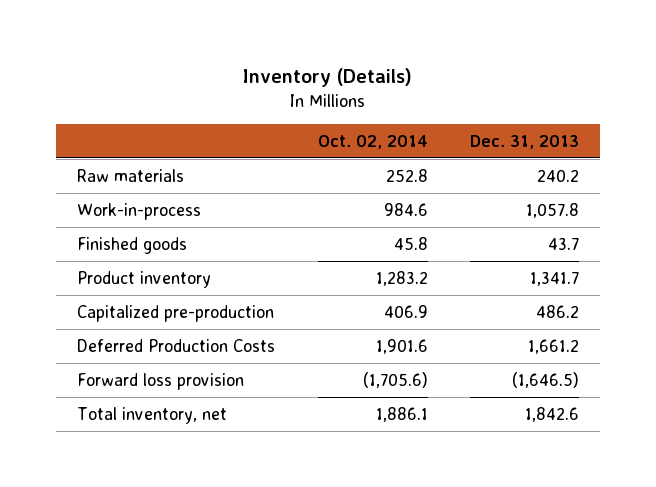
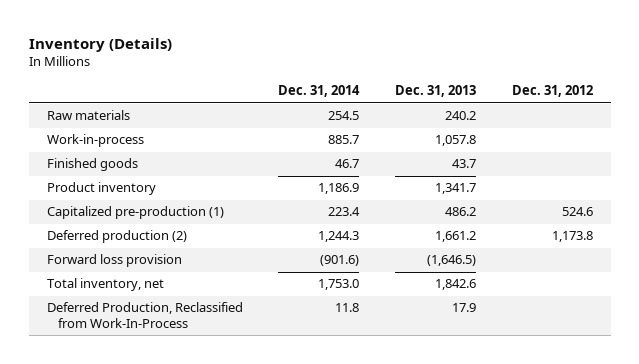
- | Oct. 02, 2014 | Dec. 31, 2013
+ | Dec. 31, 2014 | Dec. 31, 2013 | Dec. 31, 2012
- Capitalized pre-production | 406.9 | 486.2
- Deferred Production Costs | 1,901.6 | 1,661.2
+ Capitalized pre-production (1) | 223.4 | 486.2 | 524.6
+ Deferred production (2) | 1,244.3 | 1,661.2 | 1,173.8
+ Deferred Production, Reclassified from Work-In-Process | 11.8 | 17.9 |

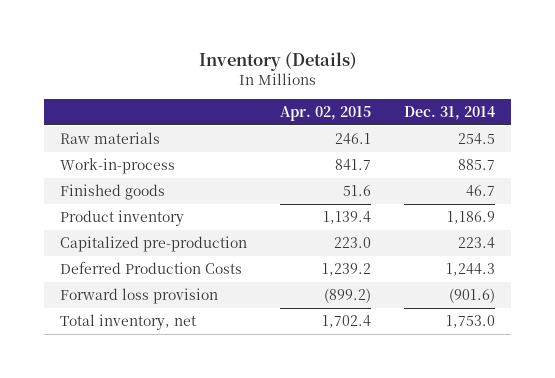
- | Dec. 31, 2014 | Dec. 31, 2013 | Dec. 31, 2012
+ | Apr. 02, 2015 | Dec. 31, 2014
- Capitalized pre-production (1) | 223.4 | 486.2 | 524.6
- Deferred production (2) | 1,244.3 | 1,661.2 | 1,173.8
+ Capitalized pre-production | 223.0 | 223.4
+ Deferred Production Costs | 1,239.2 | 1,244.3
- Deferred Production, Reclassified from Work-In-Process | 11.8 | 17.9 |

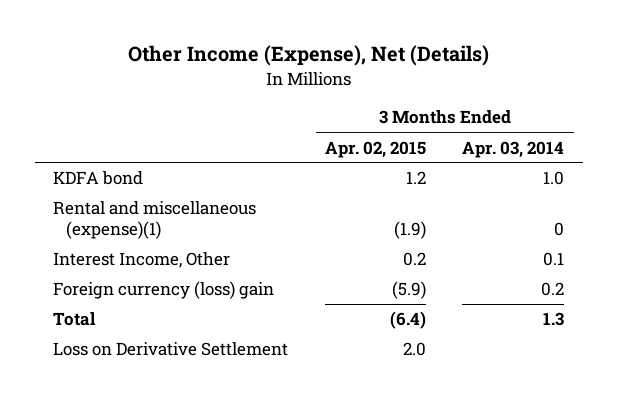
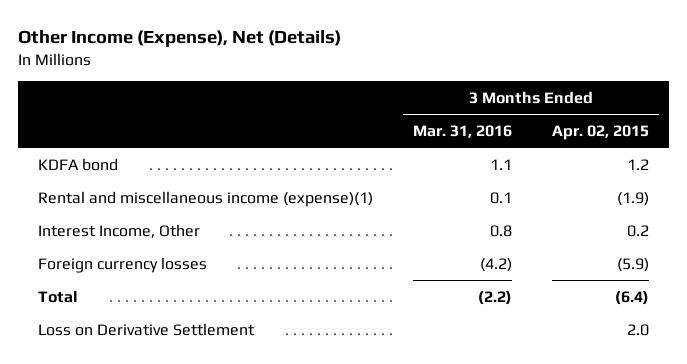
- | 3 Months Ended Apr. 02, 2015 | 3 Months Ended Apr. 03, 2014
+ | 3 Months Ended Mar. 31, 2016 | 3 Months Ended Apr. 02, 2015
- Rental and miscellaneous (expense)(1) | (1.9) | 0
+ Rental and miscellaneous income (expense)(1) | 0.1 | (1.9)
- Foreign currency (loss) gain | (5.9) | 0.2
+ Foreign currency losses | (4.2) | (5.9)

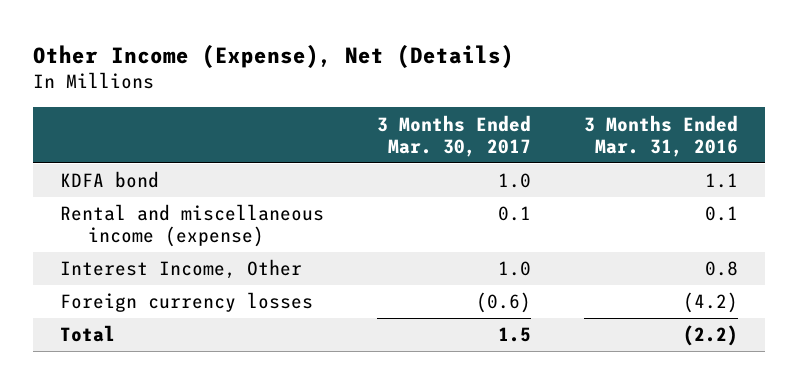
- | 3 Months Ended Mar. 31, 2016 | 3 Months Ended Apr. 02, 2015
+ | 3 Months Ended Mar. 30, 2017 | 3 Months Ended Mar. 31, 2016
- Rental and miscellaneous income (expense)(1) | 0.1 | (1.9)
+ Rental and miscellaneous income (expense) | 0.1 | 0.1
- Loss on Derivative Settlement | | 2.0

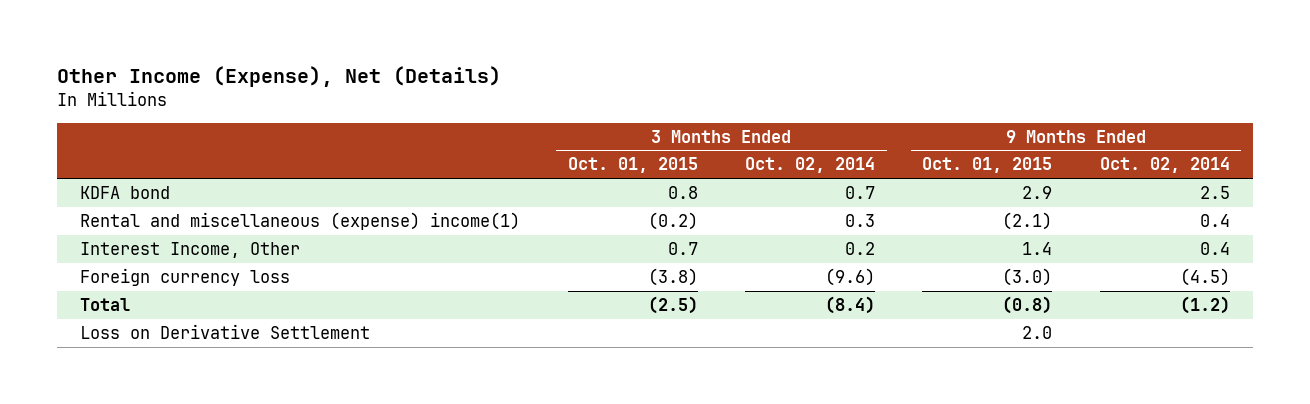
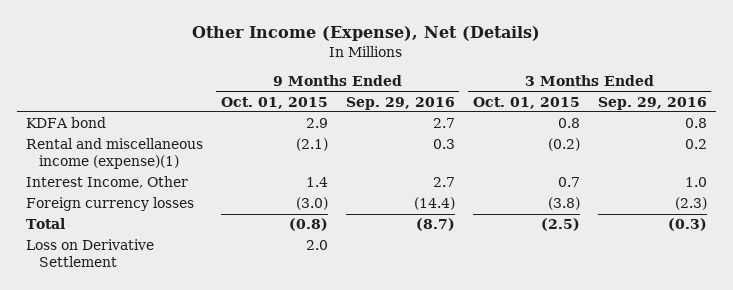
- | 3 Months Ended Oct. 01, 2015 | 3 Months Ended Oct. 02, 2014 | 9 Months Ended Oct. 01, 2015 | 9 Months Ended Oct. 02, 2014
+ | 9 Months Ended Oct. 01, 2015 | 9 Months Ended Sep. 29, 2016 | 3 Months Ended Oct. 01, 2015 | 3 Months Ended Sep. 29, 2016
- Rental and miscellaneous (expense) income(1) | (0.2) | 0.3 | (2.1) | 0.4
+ Rental and miscellaneous income (expense)(1) | (2.1) | 0.3 | (0.2) | 0.2
- Foreign currency loss | (3.8) | (9.6) | (3.0) | (4.5)
+ Foreign currency losses | (3.0) | (14.4) | (3.8) | (2.3)

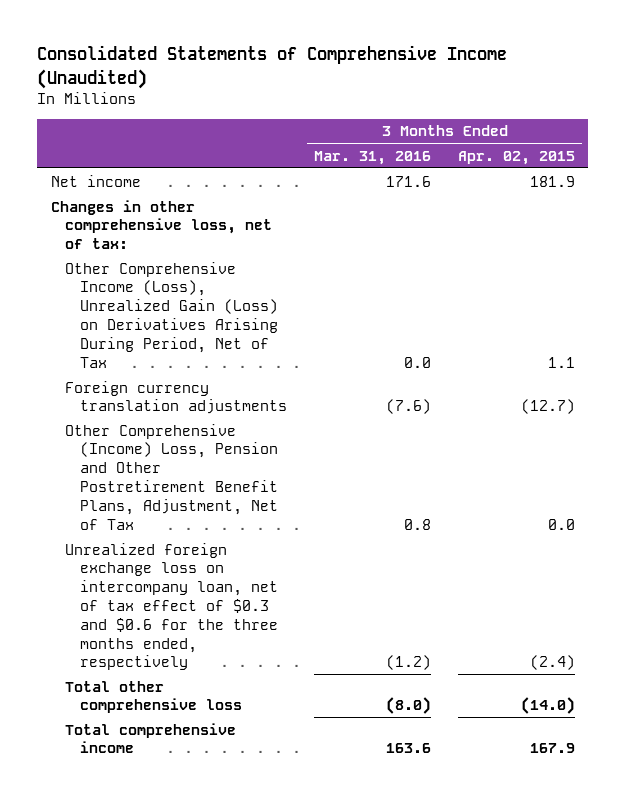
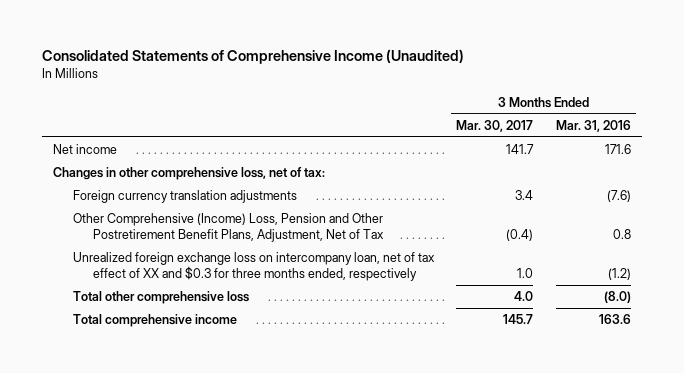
- | 3 Months Ended Mar. 31, 2016 | 3 Months Ended Apr. 02, 2015
+ | 3 Months Ended Mar. 30, 2017 | 3 Months Ended Mar. 31, 2016
- Other Comprehensive Income (Loss), Unrealized Gain (Loss) on Derivatives Arising During Period, Net of Tax | 0.0 | 1.1
- Unrealized foreign exchange loss on intercompany loan, net of tax effect of $0.3 and $0.6 for the three months ended, respectively | (1.2) | (2.4)
+ Unrealized foreign exchange loss on intercompany loan, net of tax effect of XX and $0.3 for three months ended, respectively | 1.0 | (1.2)

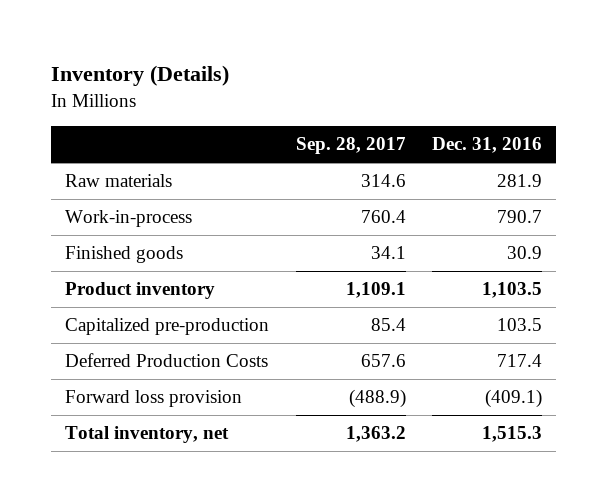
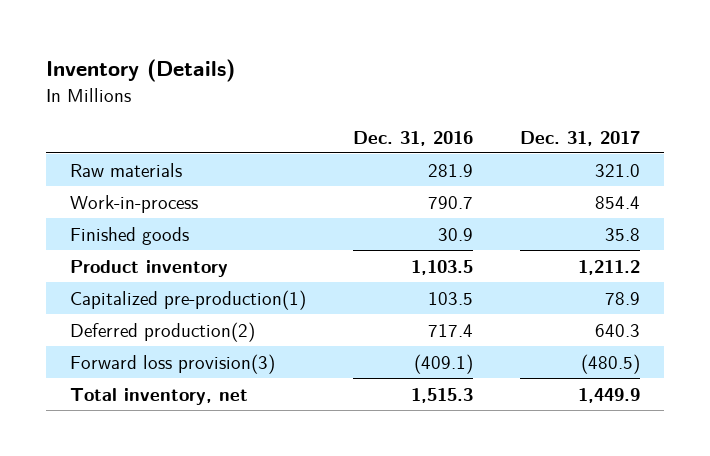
- | Sep. 28, 2017 | Dec. 31, 2016
+ | Dec. 31, 2016 | Dec. 31, 2017
- Capitalized pre-production | 85.4 | 103.5
- Deferred Production Costs | 657.6 | 717.4
- Forward loss provision | (488.9) | (409.1)
+ Capitalized pre-production(1) | 103.5 | 78.9
+ Deferred production(2) | 717.4 | 640.3
+ Forward loss provision(3) | (409.1) | (480.5)

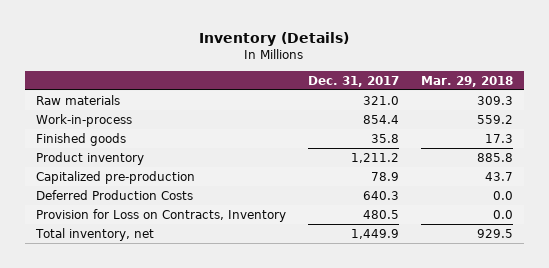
- | Dec. 31, 2016 | Dec. 31, 2017
+ | Dec. 31, 2017 | Mar. 29, 2018
- Capitalized pre-production(1) | 103.5 | 78.9
- Deferred production(2) | 717.4 | 640.3
- Forward loss provision(3) | (409.1) | (480.5)
+ Capitalized pre-production | 78.9 | 43.7
+ Deferred Production Costs | 640.3 | 0.0
+ Provision for Loss on Contracts, Inventory | 480.5 | 0.0

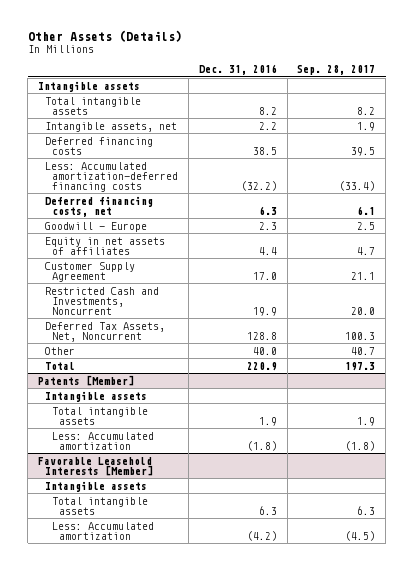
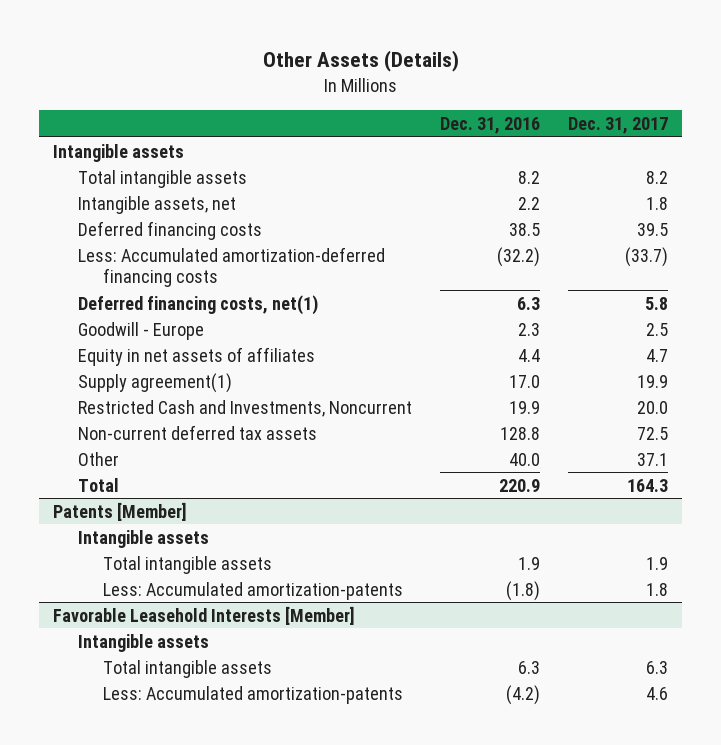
- | Dec. 31, 2016 | Sep. 28, 2017
+ | Dec. 31, 2016 | Dec. 31, 2017
- Deferred financing costs, net | 6.3 | 6.1
+ Deferred financing costs, net(1) | 6.3 | 5.8
- Customer Supply Agreement | 17.0 | 21.1
+ Supply agreement(1) | 17.0 | 19.9
- Deferred Tax Assets, Net, Noncurrent | 128.8 | 100.3
+ Non-current deferred tax assets | 128.8 | 72.5
@ Patents [Member]
- Less: Accumulated amortization | (1.8) | (1.8)
+ Less: Accumulated amortization-patents | (1.8) | 1.8
@ Favorable Leasehold Interests [Member]
- Less: Accumulated amortization | (4.2) | (4.5)
+ Less: Accumulated amortization-patents | (4.2) | 4.6

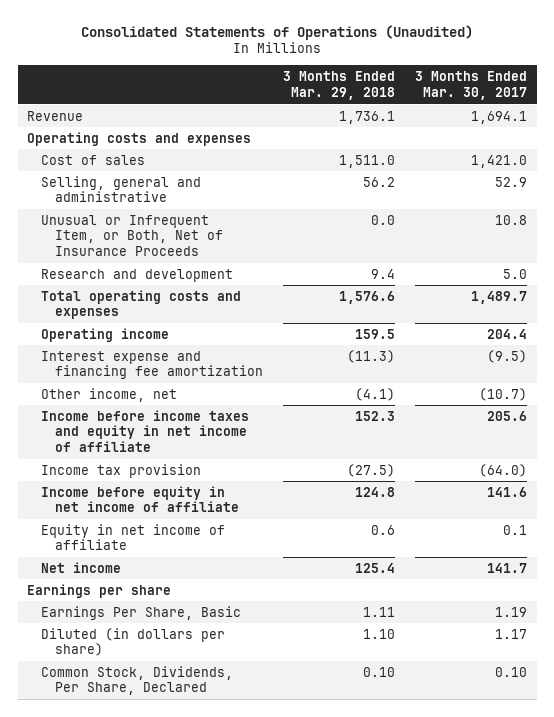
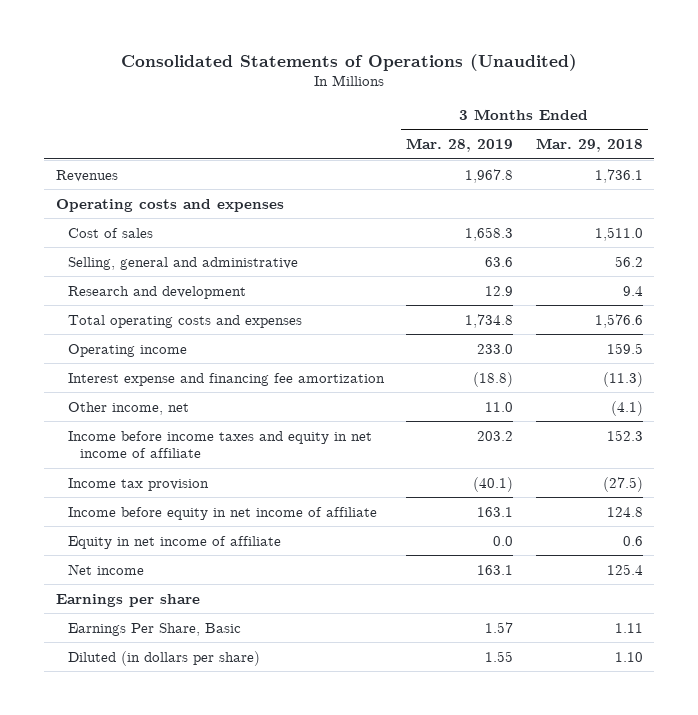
- | 3 Months Ended Mar. 29, 2018 | 3 Months Ended Mar. 30, 2017
+ | 3 Months Ended Mar. 28, 2019 | 3 Months Ended Mar. 29, 2018
- Revenue | 1,736.1 | 1,694.1
+ Revenues | 1,967.8 | 1,736.1
- Unusual or Infrequent Item, or Both, Net of Insurance Proceeds | 0.0 | 10.8
- Common Stock, Dividends, Per Share, Declared | 0.10 | 0.10

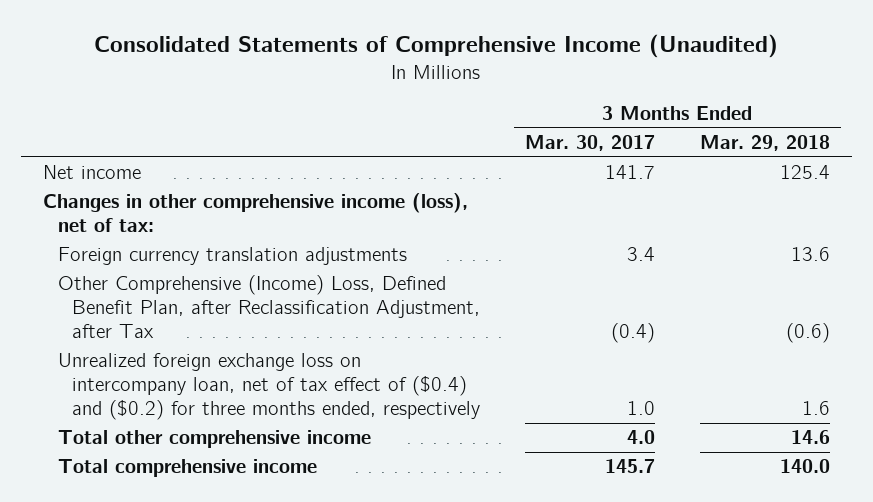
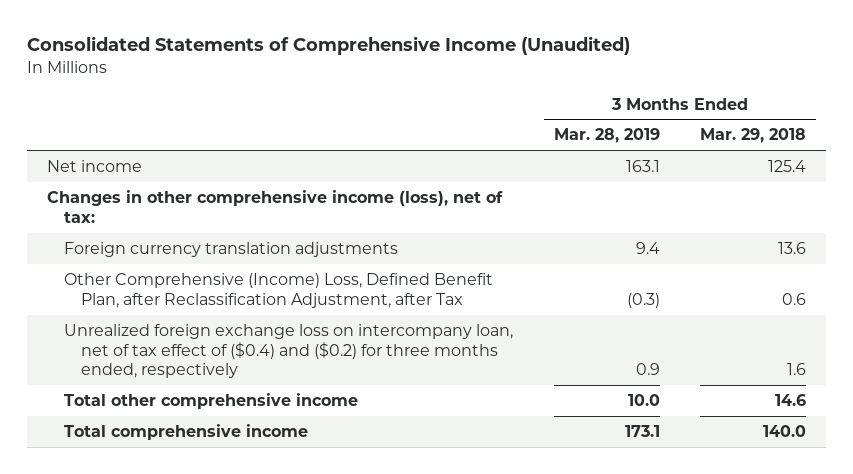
- | 3 Months Ended Mar. 30, 2017 | 3 Months Ended Mar. 29, 2018
+ | 3 Months Ended Mar. 28, 2019 | 3 Months Ended Mar. 29, 2018
- Other Comprehensive (Income) Loss, Defined Benefit Plan, after Reclassification Adjustment, after Tax | (0.4) | (0.6)
+ Other Comprehensive (Income) Loss, Defined Benefit Plan, after Reclassification Adjustment, after Tax | (0.3) | 0.6

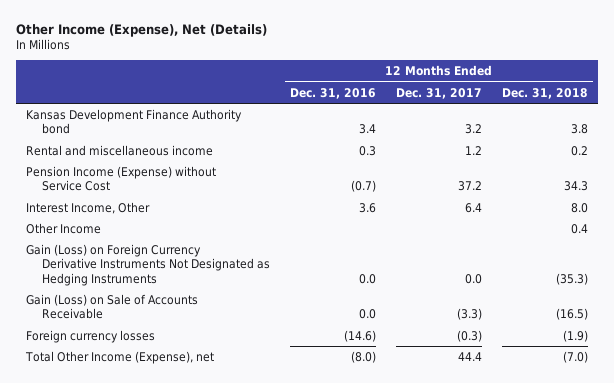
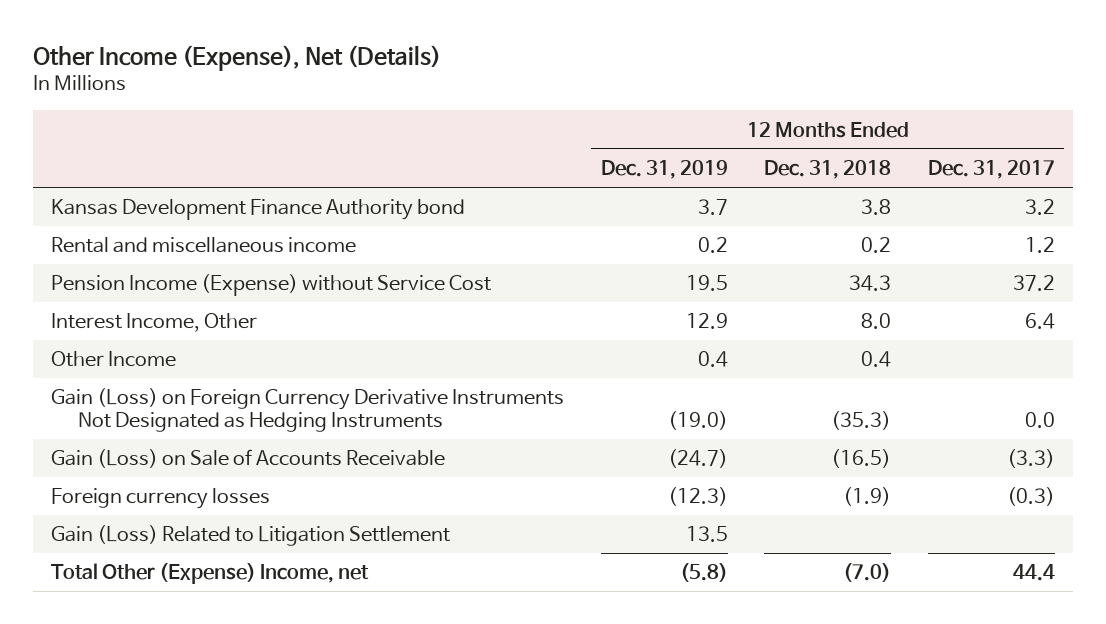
- | 12 Months Ended Dec. 31, 2016 | 12 Months Ended Dec. 31, 2017 | 12 Months Ended Dec. 31, 2018
+ | 12 Months Ended Dec. 31, 2019 | 12 Months Ended Dec. 31, 2018 | 12 Months Ended Dec. 31, 2017
- Total Other Income (Expense), net | (8.0) | 44.4 | (7.0)
+ Gain (Loss) Related to Litigation Settlement | 13.5 | |
+ Total Other (Expense) Income, net | (5.8) | (7.0) | 44.4

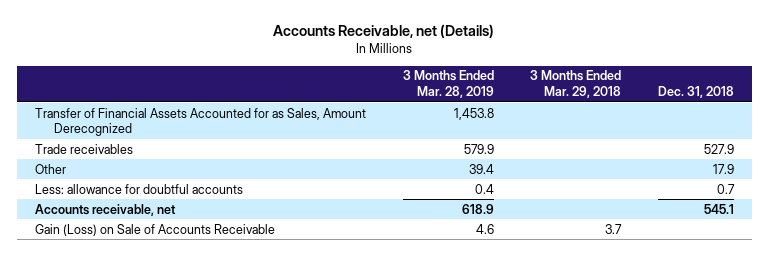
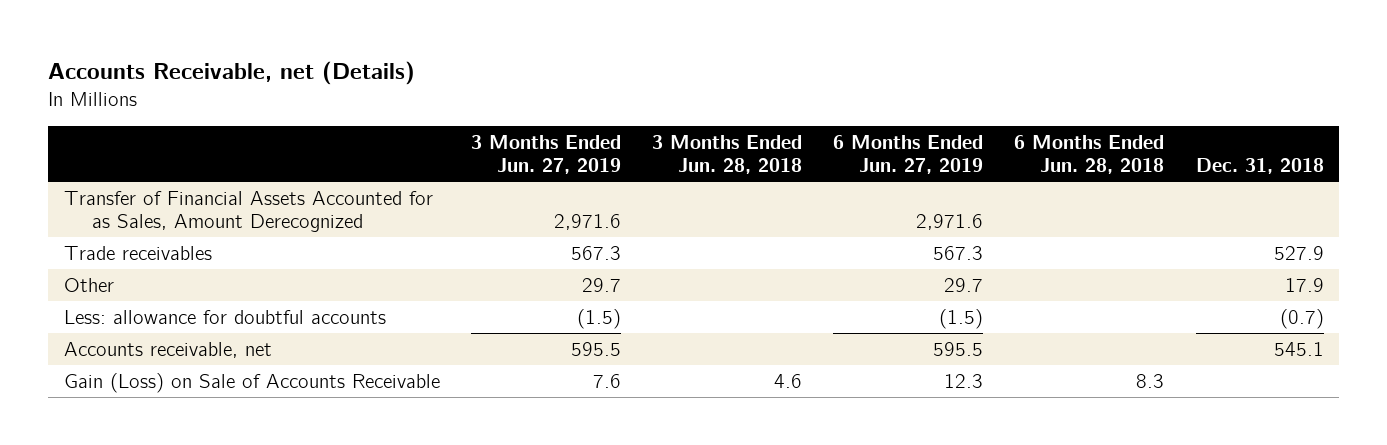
- | 3 Months Ended Mar. 28, 2019 | 3 Months Ended Mar. 29, 2018 | Dec. 31, 2018
+ | 3 Months Ended Jun. 27, 2019 | 3 Months Ended Jun. 28, 2018 | 6 Months Ended Jun. 27, 2019 | 6 Months Ended Jun. 28, 2018 | Dec. 31, 2018
- Less: allowance for doubtful accounts | 0.4 | | 0.7
+ Less: allowance for doubtful accounts | (1.5) | | (1.5) | | (0.7)

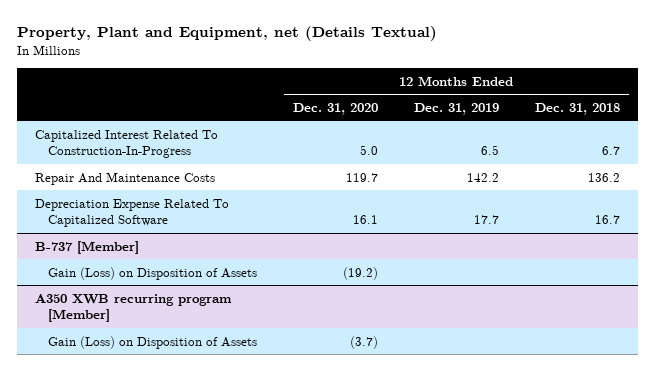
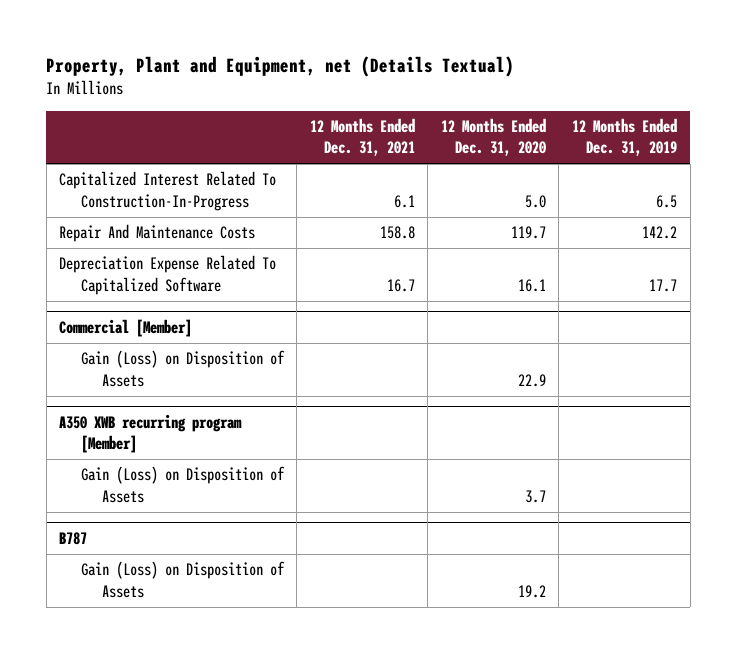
- | 12 Months Ended Dec. 31, 2020 | 12 Months Ended Dec. 31, 2019 | 12 Months Ended Dec. 31, 2018
+ | 12 Months Ended Dec. 31, 2021 | 12 Months Ended Dec. 31, 2020 | 12 Months Ended Dec. 31, 2019
- B-737 [Member]
- Gain (Loss) on Disposition of Assets | (19.2) | |
+ Commercial [Member]
+ Gain (Loss) on Disposition of Assets | | 22.9 |
@ A350 XWB recurring program [Member]
- Gain (Loss) on Disposition of Assets | (3.7) | |
+ Gain (Loss) on Disposition of Assets | | 3.7 |
+ B787
+ Gain (Loss) on Disposition of Assets | | 19.2 |

